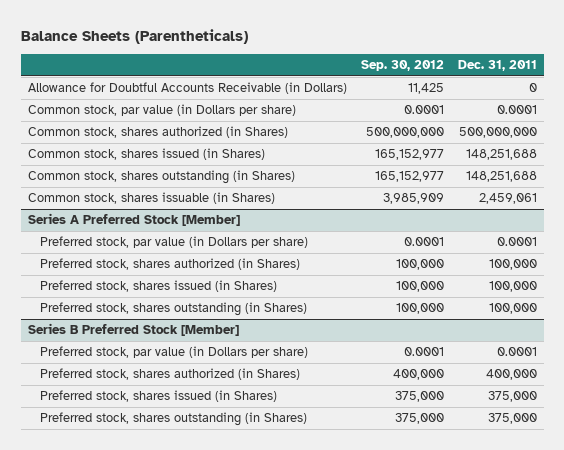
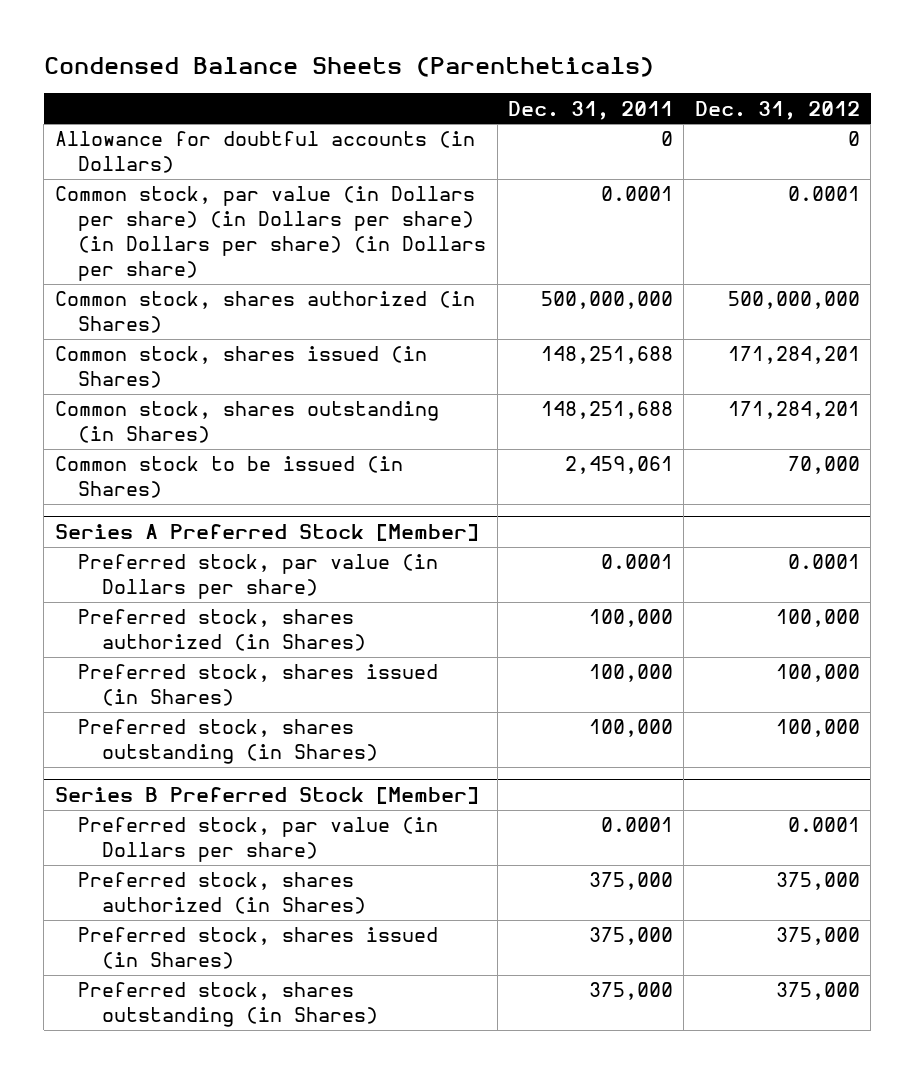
- Balance Sheets (Parentheticals)
+ Condensed Balance Sheets (Parentheticals)
- | Sep. 30, 2012 | Dec. 31, 2011
+ | Dec. 31, 2011 | Dec. 31, 2012
- Allowance for Doubtful Accounts Receivable (in Dollars) | 11,425 | 0
- Common stock, par value (in Dollars per share) | 0.0001 | 0.0001
+ Allowance for doubtful accounts (in Dollars) | 0 | 0
+ Common stock, par value (in Dollars per share) (in Dollars per share) (in Dollars per share) (in Dollars per share) | 0.0001 | 0.0001
- Common stock, shares issuable (in Shares) | 3,985,909 | 2,459,061
+ Common stock to be issued (in Shares) | 2,459,061 | 70,000
@ Series B Preferred Stock [Member]
- Preferred stock, shares authorized (in Shares) | 400,000 | 400,000
+ Preferred stock, shares authorized (in Shares) | 375,000 | 375,000

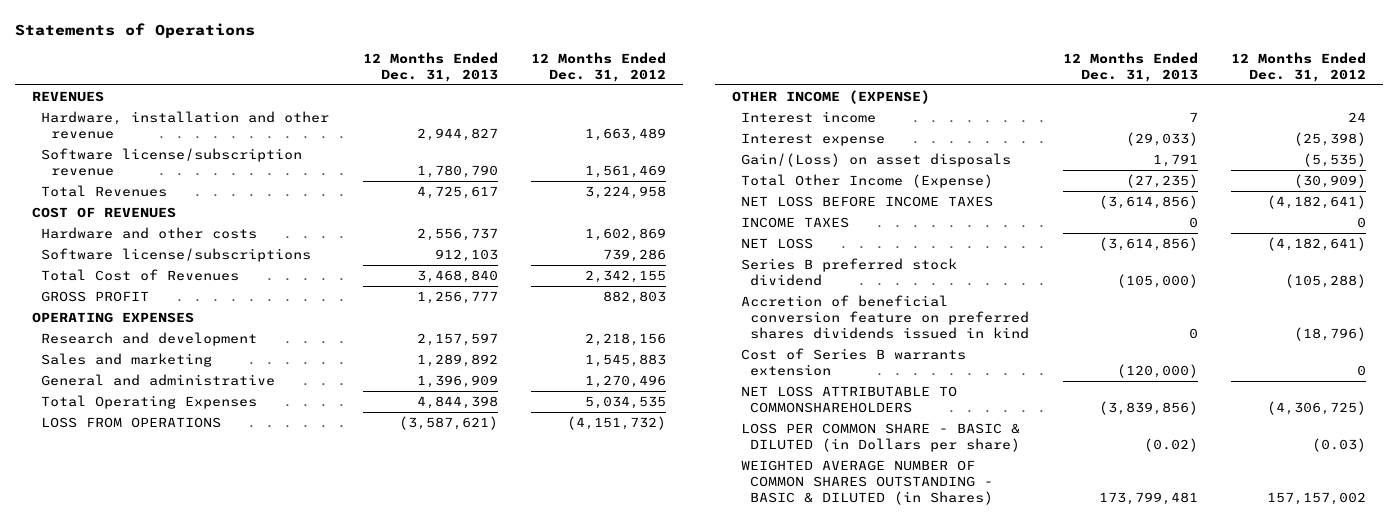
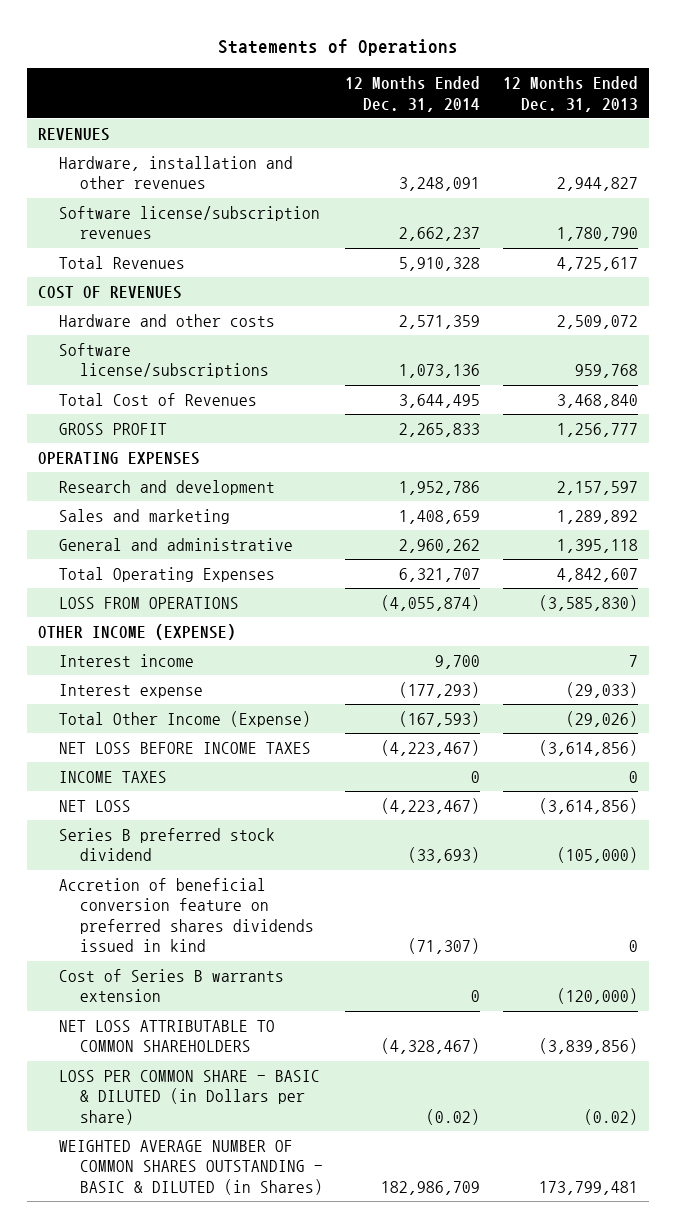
- | 12 Months Ended Dec. 31, 2013 | 12 Months Ended Dec. 31, 2012
+ | 12 Months Ended Dec. 31, 2014 | 12 Months Ended Dec. 31, 2013
- Hardware, installation and other revenue | 2,944,827 | 1,663,489
- Software license/subscription revenue | 1,780,790 | 1,561,469
+ Hardware, installation and other revenues | 3,248,091 | 2,944,827
+ Software license/subscription revenues | 2,662,237 | 1,780,790
- Hardware and other costs | 2,556,737 | 1,602,869
- Software license/subscriptions | 912,103 | 739,286
+ Hardware and other costs | 2,571,359 | 2,509,072
+ Software license/subscriptions | 1,073,136 | 959,768
- General and administrative | 1,396,909 | 1,270,496
- Total Operating Expenses | 4,844,398 | 5,034,535
- LOSS FROM OPERATIONS | (3,587,621) | (4,151,732)
+ General and administrative | 2,960,262 | 1,395,118
+ Total Operating Expenses | 6,321,707 | 4,842,607
+ LOSS FROM OPERATIONS | (4,055,874) | (3,585,830)
- Gain/(Loss) on asset disposals | 1,791 | (5,535)
- Total Other Income (Expense) | (27,235) | (30,909)
+ Total Other Income (Expense) | (167,593) | (29,026)
- NET LOSS ATTRIBUTABLE TO COMMONSHAREHOLDERS | (3,839,856) | (4,306,725)
+ NET LOSS ATTRIBUTABLE TO COMMON SHAREHOLDERS | (4,328,467) | (3,839,856)

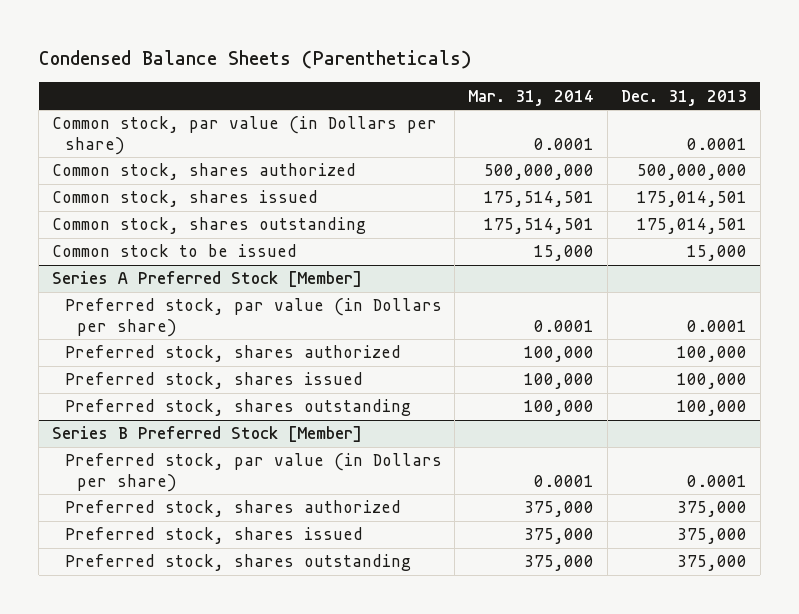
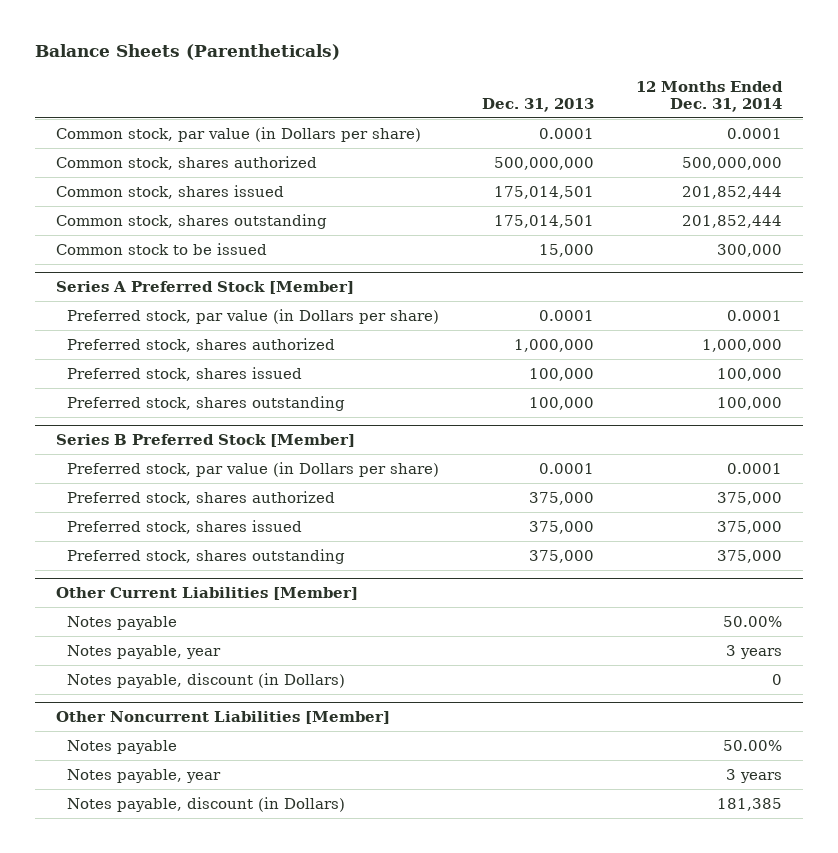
- Condensed Balance Sheets (Parentheticals)
+ Balance Sheets (Parentheticals)
- | Mar. 31, 2014 | Dec. 31, 2013
+ | Dec. 31, 2013 | 12 Months Ended Dec. 31, 2014
@ Series A Preferred Stock [Member]
- Preferred stock, shares authorized | 100,000 | 100,000
+ Preferred stock, shares authorized | 1,000,000 | 1,000,000
+ Other Current Liabilities [Member]
+ Notes payable | | 50.00%
+ Notes payable, year | | 3 years
+ Notes payable, discount (in Dollars) | | 0
+ Other Noncurrent Liabilities [Member]
+ Notes payable | | 50.00%
+ Notes payable, year | | 3 years
+ Notes payable, discount (in Dollars) | | 181,385

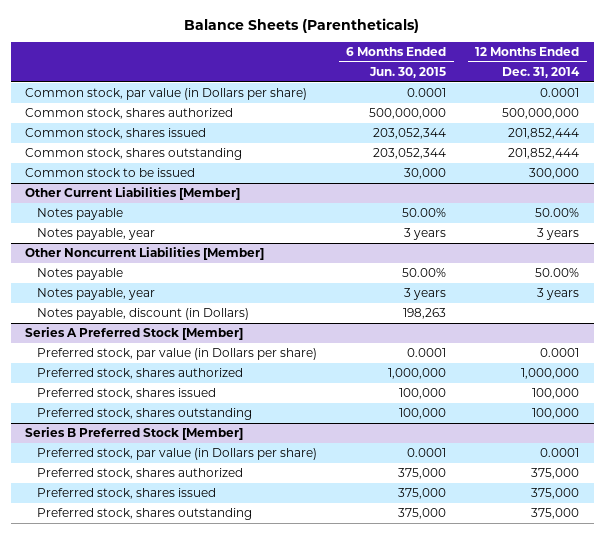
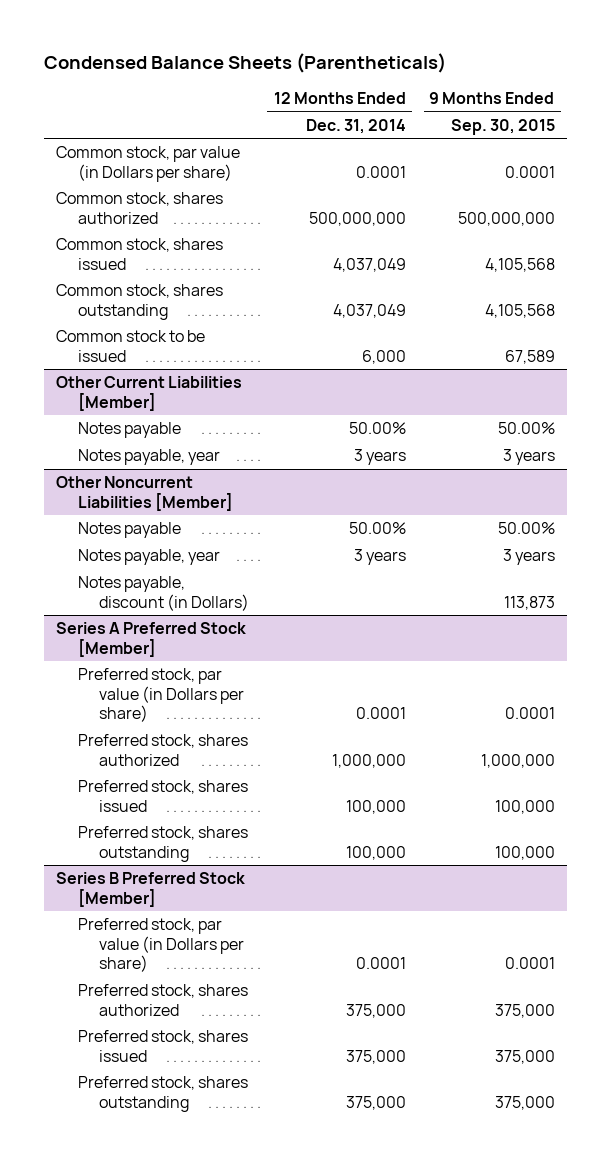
- Balance Sheets (Parentheticals)
+ Condensed Balance Sheets (Parentheticals)
- | 6 Months Ended Jun. 30, 2015 | 12 Months Ended Dec. 31, 2014
+ | 12 Months Ended Dec. 31, 2014 | 9 Months Ended Sep. 30, 2015
- Common stock, shares issued | 203,052,344 | 201,852,444
- Common stock, shares outstanding | 203,052,344 | 201,852,444
- Common stock to be issued | 30,000 | 300,000
+ Common stock, shares issued | 4,037,049 | 4,105,568
+ Common stock, shares outstanding | 4,037,049 | 4,105,568
+ Common stock to be issued | 6,000 | 67,589

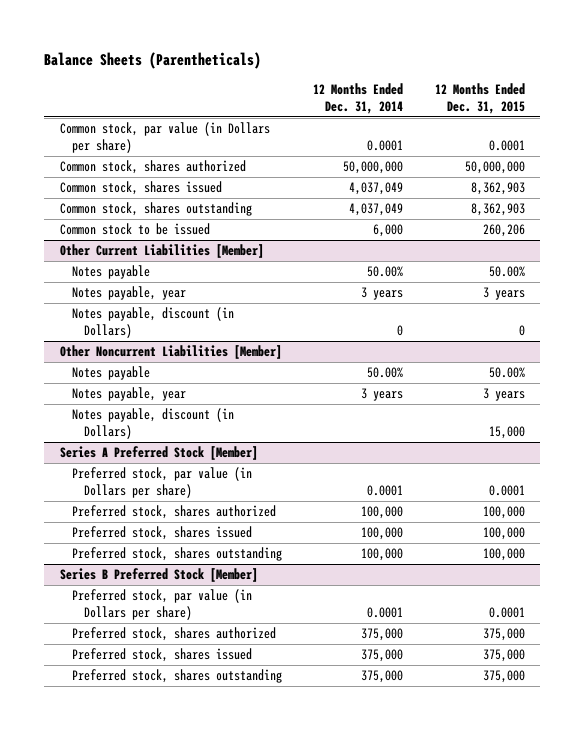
- Condensed Balance Sheets (Parentheticals)
+ Balance Sheets (Parentheticals)
- | 12 Months Ended Dec. 31, 2014 | 9 Months Ended Sep. 30, 2015
+ | 12 Months Ended Dec. 31, 2014 | 12 Months Ended Dec. 31, 2015
- Common stock, shares authorized | 500,000,000 | 500,000,000
+ Common stock, shares authorized | 50,000,000 | 50,000,000
@ Other Current Liabilities [Member]
+ Notes payable, discount (in Dollars) | 0 | 0
@ Series A Preferred Stock [Member]
- Preferred stock, shares authorized | 1,000,000 | 1,000,000
+ Preferred stock, shares authorized | 100,000 | 100,000

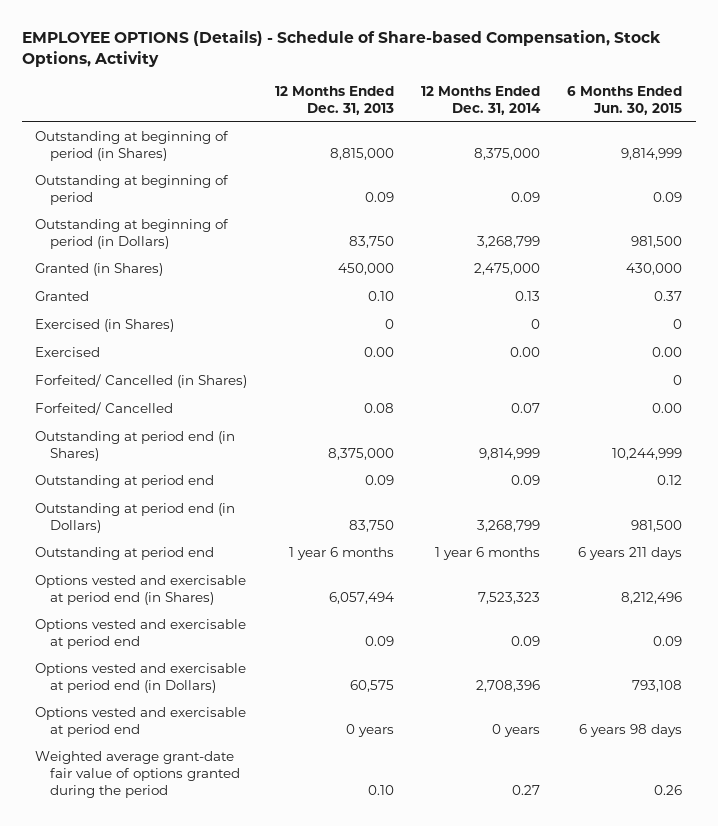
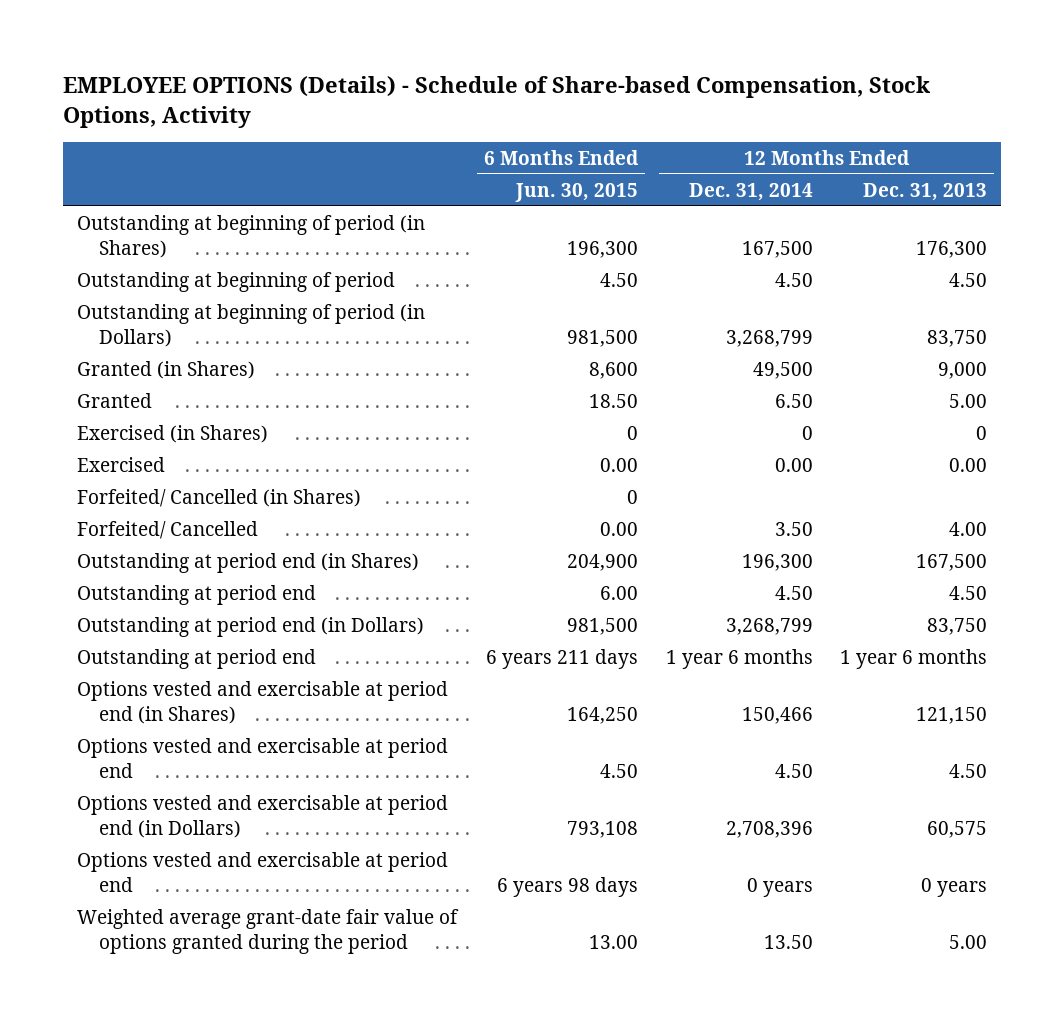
- | 12 Months Ended Dec. 31, 2013 | 12 Months Ended Dec. 31, 2014 | 6 Months Ended Jun. 30, 2015
+ | 6 Months Ended Jun. 30, 2015 | 12 Months Ended Dec. 31, 2014 | 12 Months Ended Dec. 31, 2013
- Outstanding at beginning of period (in Shares) | 8,815,000 | 8,375,000 | 9,814,999
- Outstanding at beginning of period | 0.09 | 0.09 | 0.09
+ Outstanding at beginning of period (in Shares) | 196,300 | 167,500 | 176,300
+ Outstanding at beginning of period | 4.50 | 4.50 | 4.50
- Granted (in Shares) | 450,000 | 2,475,000 | 430,000
- Granted | 0.10 | 0.13 | 0.37
+ Granted (in Shares) | 8,600 | 49,500 | 9,000
+ Granted | 18.50 | 6.50 | 5.00
- Forfeited/ Cancelled | 0.08 | 0.07 | 0.00
- Outstanding at period end (in Shares) | 8,375,000 | 9,814,999 | 10,244,999
- Outstanding at period end | 0.09 | 0.09 | 0.12
+ Forfeited/ Cancelled | 0.00 | 3.50 | 4.00
+ Outstanding at period end (in Shares) | 204,900 | 196,300 | 167,500
+ Outstanding at period end | 6.00 | 4.50 | 4.50
- Options vested and exercisable at period end (in Shares) | 6,057,494 | 7,523,323 | 8,212,496
- Options vested and exercisable at period end | 0.09 | 0.09 | 0.09
+ Options vested and exercisable at period end (in Shares) | 164,250 | 150,466 | 121,150
+ Options vested and exercisable at period end | 4.50 | 4.50 | 4.50
- Weighted average grant-date fair value of options granted during the period | 0.10 | 0.27 | 0.26
+ Weighted average grant-date fair value of options granted during the period | 13.00 | 13.50 | 5.00

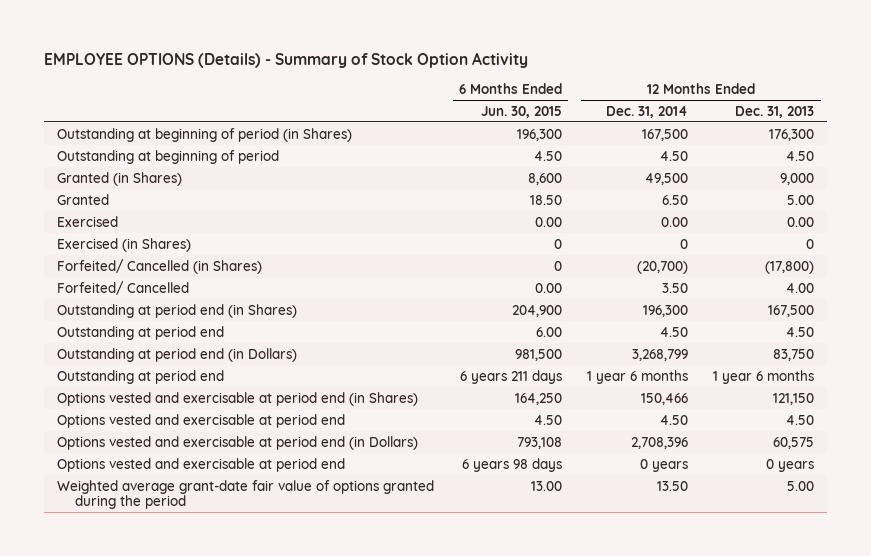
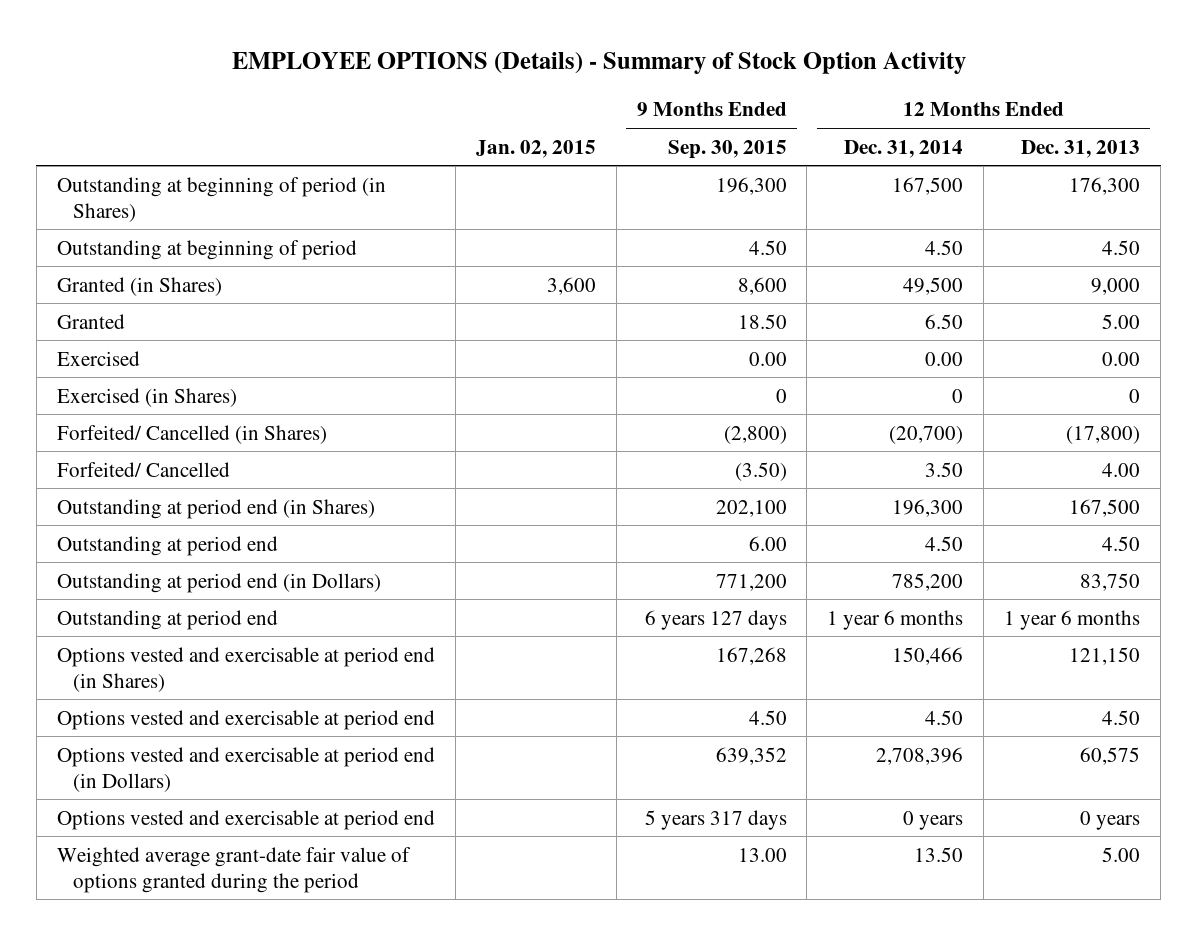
- | 6 Months Ended Jun. 30, 2015 | 12 Months Ended Dec. 31, 2014 | 12 Months Ended Dec. 31, 2013
+ | Jan. 02, 2015 | 9 Months Ended Sep. 30, 2015 | 12 Months Ended Dec. 31, 2014 | 12 Months Ended Dec. 31, 2013
- Outstanding at period end (in Dollars) | 981,500 | 3,268,799 | 83,750
+ Outstanding at period end (in Dollars) | | 771,200 | 785,200 | 83,750

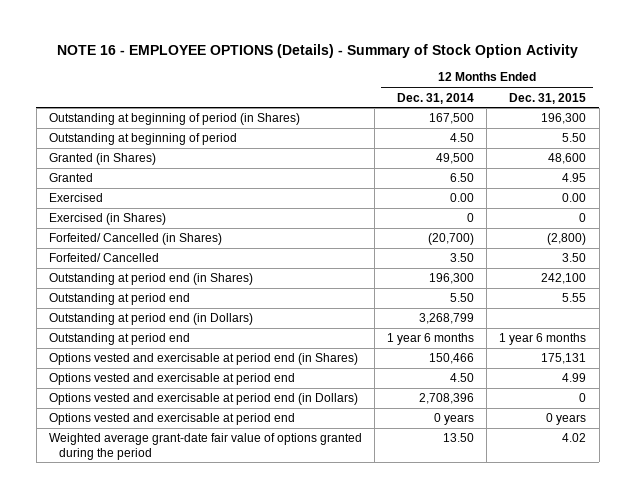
- EMPLOYEE OPTIONS (Details) - Summary of Stock Option Activity
+ NOTE 16 - EMPLOYEE OPTIONS (Details) - Summary of Stock Option Activity
- | Jan. 02, 2015 | 9 Months Ended Sep. 30, 2015 | 12 Months Ended Dec. 31, 2014 | 12 Months Ended Dec. 31, 2013
+ | 12 Months Ended Dec. 31, 2014 | 12 Months Ended Dec. 31, 2015
- Outstanding at period end | | 6.00 | 4.50 | 4.50
- Outstanding at period end (in Dollars) | | 771,200 | 785,200 | 83,750
+ Outstanding at period end | 5.50 | 5.55
+ Outstanding at period end (in Dollars) | 3,268,799 |

